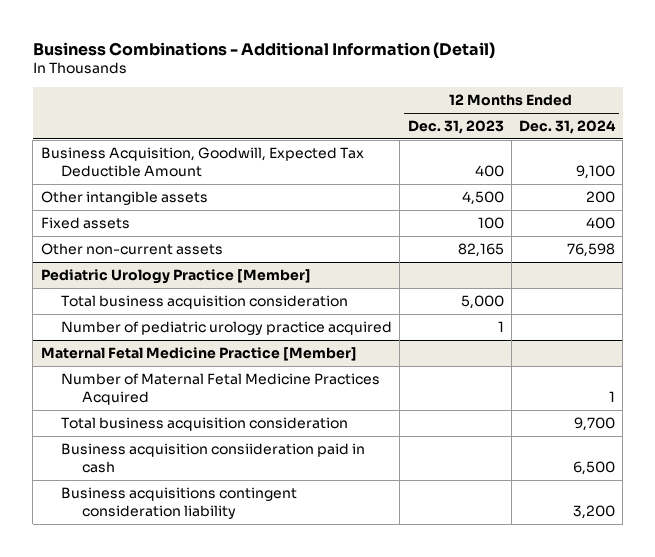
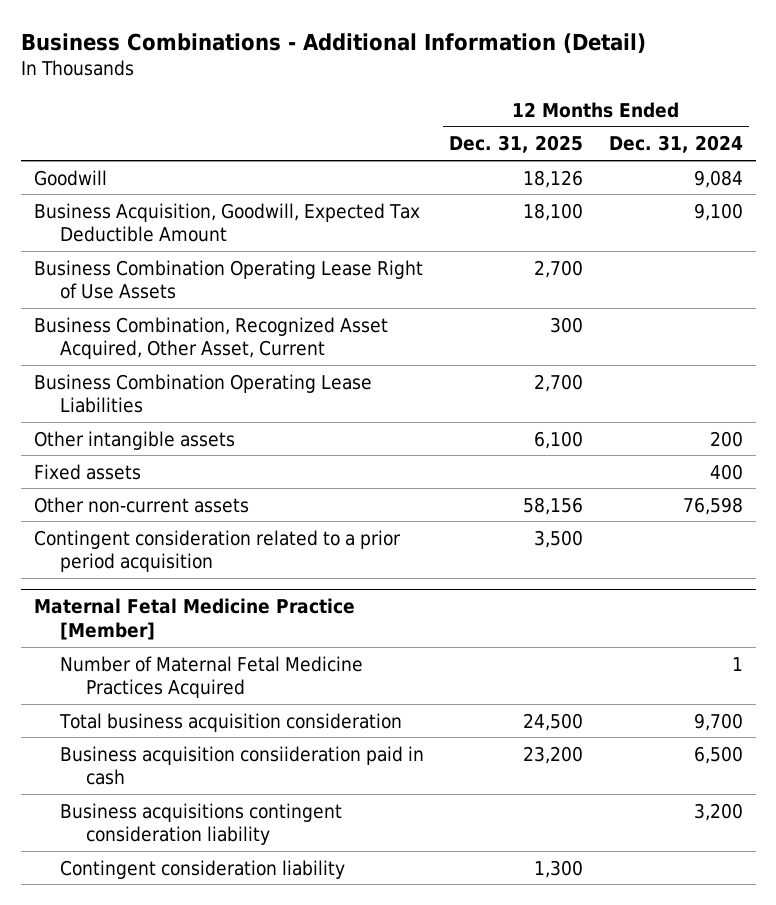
- | 12 Months Ended Dec. 31, 2023 | 12 Months Ended Dec. 31, 2024
+ | 12 Months Ended Dec. 31, 2025 | 12 Months Ended Dec. 31, 2024
+ Goodwill | 18,126 | 9,084
+ Business Combination Operating Lease Right of Use Assets | 2,700 |
+ Business Combination, Recognized Asset Acquired, Other Asset, Current | 300 |
+ Business Combination Operating Lease Liabilities | 2,700 |
- Pediatric Urology Practice [Member]
- Total business acquisition consideration | 5,000 |
- Number of pediatric urology practice acquired | 1 |
+ Contingent consideration related to a prior period acquisition | 3,500 |
@ Maternal Fetal Medicine Practice [Member]
+ Contingent consideration liability | 1,300 |

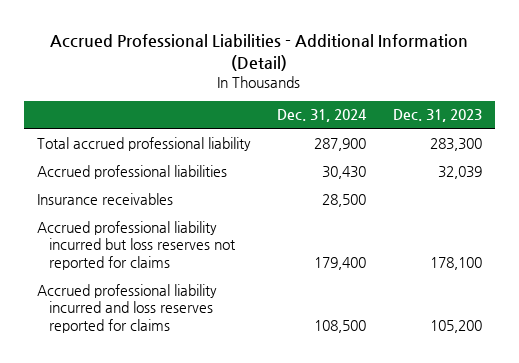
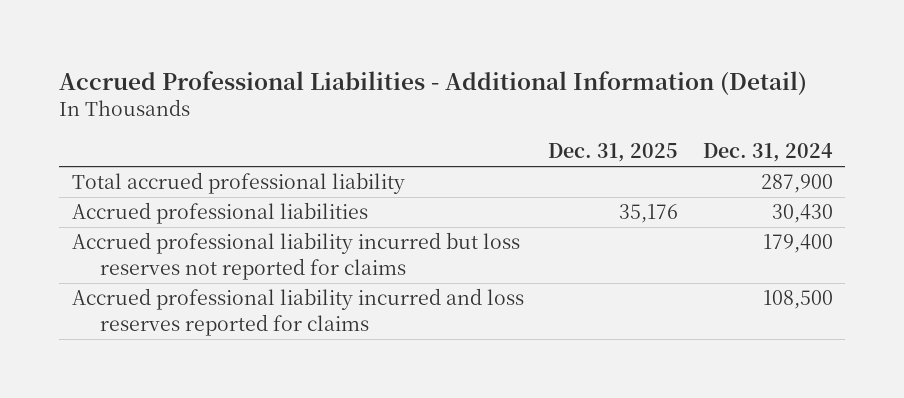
- | Dec. 31, 2024 | Dec. 31, 2023
+ | Dec. 31, 2025 | Dec. 31, 2024
- Insurance receivables | 28,500 |

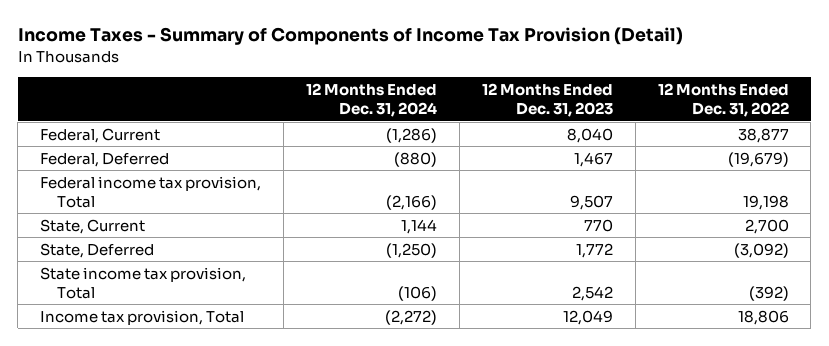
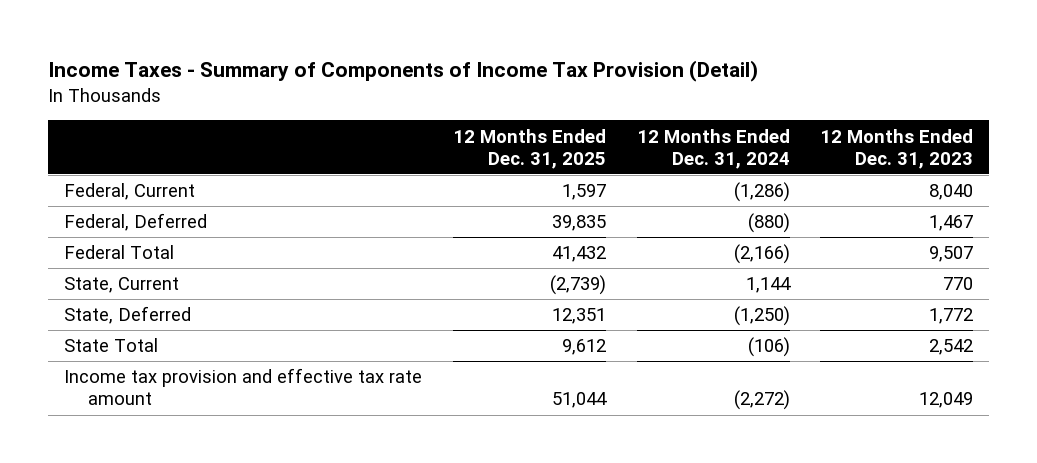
- | 12 Months Ended Dec. 31, 2024 | 12 Months Ended Dec. 31, 2023 | 12 Months Ended Dec. 31, 2022
+ | 12 Months Ended Dec. 31, 2025 | 12 Months Ended Dec. 31, 2024 | 12 Months Ended Dec. 31, 2023
- Federal income tax provision, Total | (2,166) | 9,507 | 19,198
+ Federal Total | 41,432 | (2,166) | 9,507
- State income tax provision, Total | (106) | 2,542 | (392)
- Income tax provision, Total | (2,272) | 12,049 | 18,806
+ State Total | 9,612 | (106) | 2,542
+ Income tax provision and effective tax rate amount | 51,044 | (2,272) | 12,049

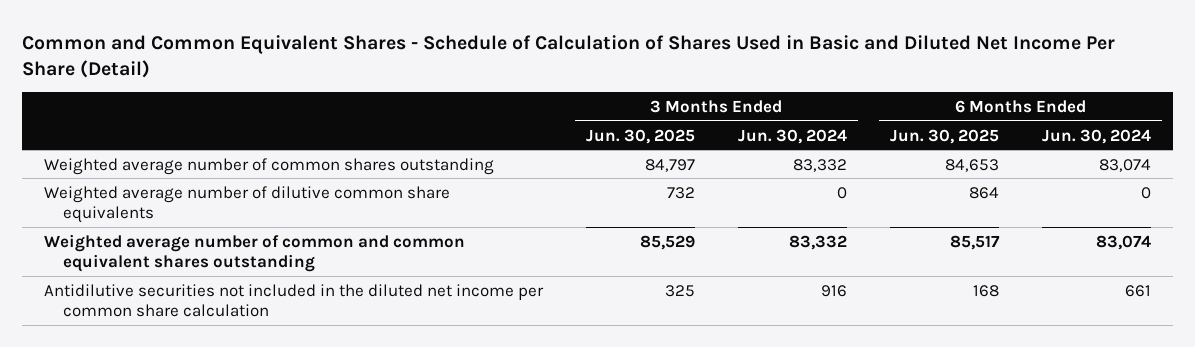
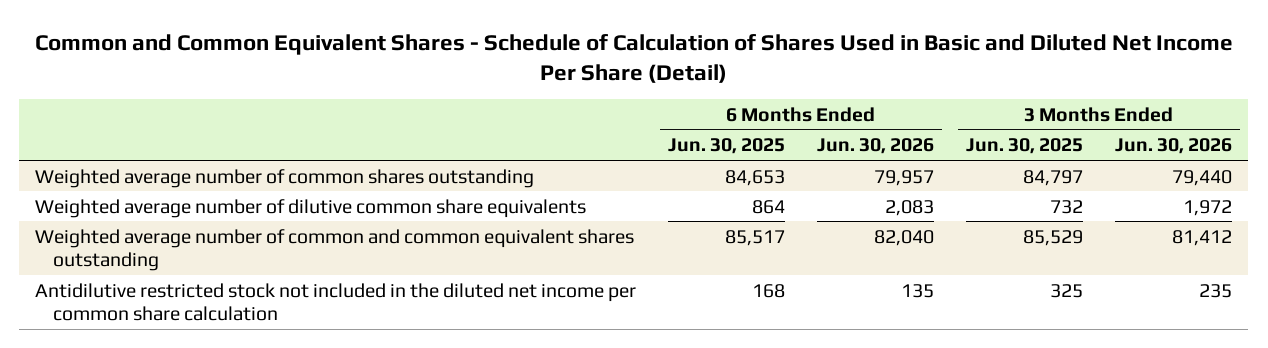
- | 3 Months Ended Jun. 30, 2025 | 3 Months Ended Jun. 30, 2024 | 6 Months Ended Jun. 30, 2025 | 6 Months Ended Jun. 30, 2024
+ | 6 Months Ended Jun. 30, 2025 | 6 Months Ended Jun. 30, 2026 | 3 Months Ended Jun. 30, 2025 | 3 Months Ended Jun. 30, 2026
- Antidilutive securities not included in the diluted net income per common share calculation | 325 | 916 | 168 | 661
+ Antidilutive restricted stock not included in the diluted net income per common share calculation | 168 | 135 | 325 | 235

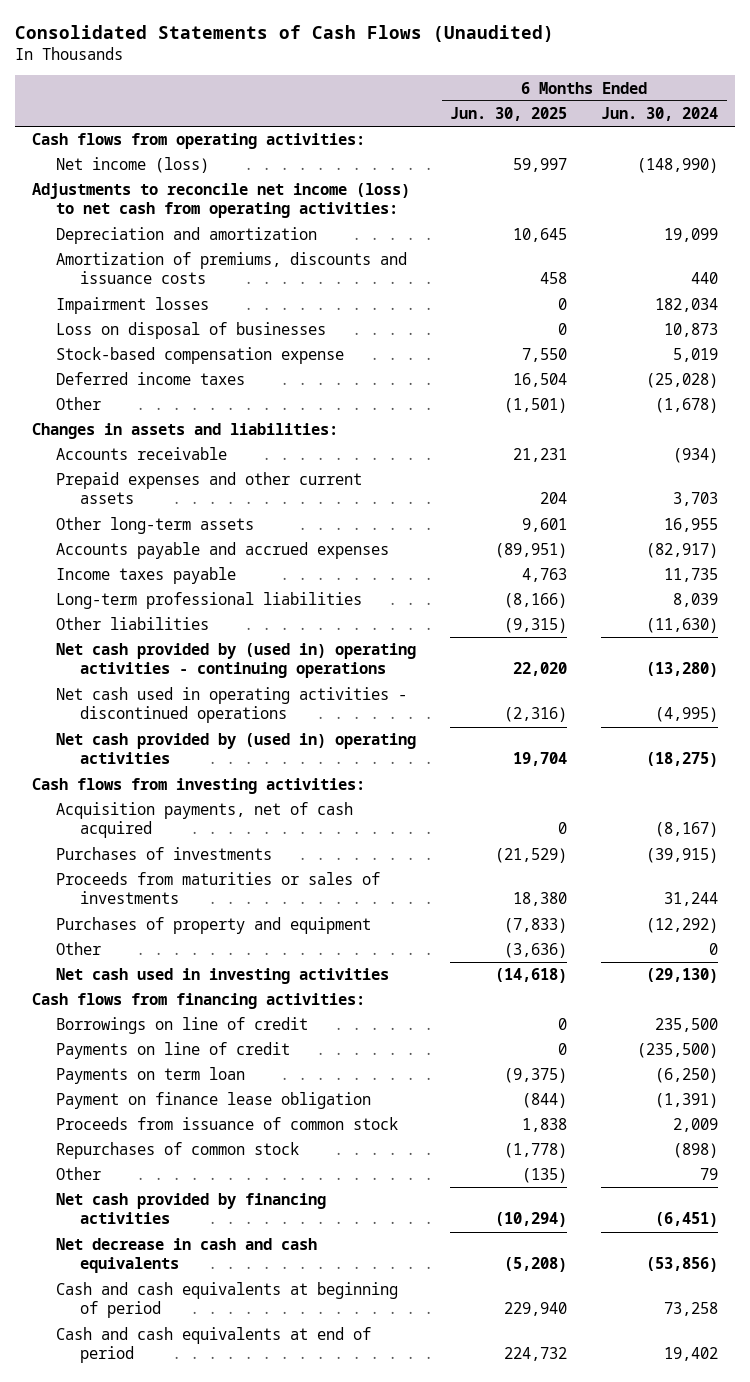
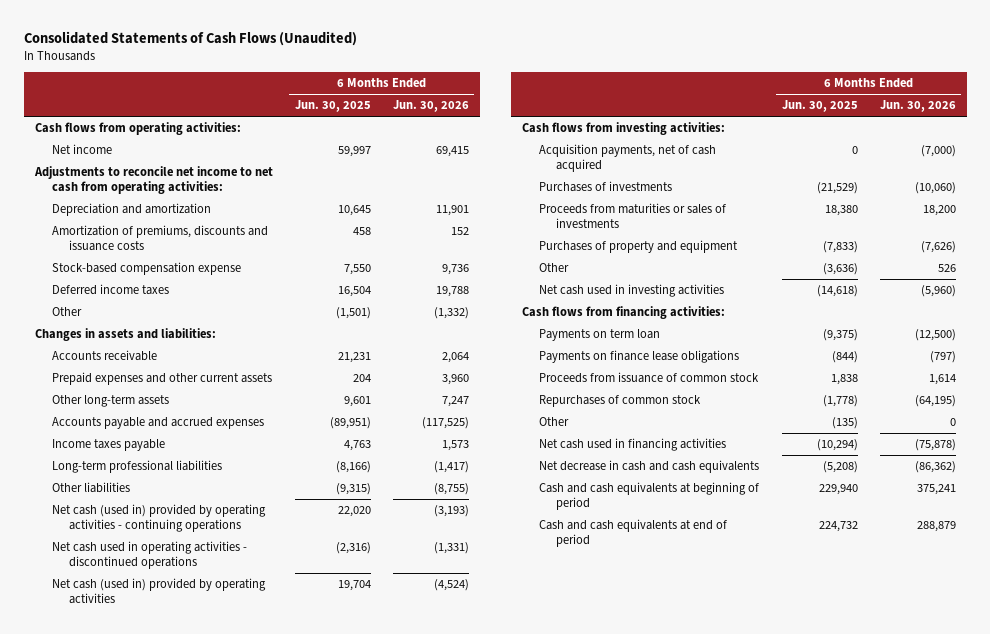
- | 6 Months Ended Jun. 30, 2025 | 6 Months Ended Jun. 30, 2024
+ | 6 Months Ended Jun. 30, 2025 | 6 Months Ended Jun. 30, 2026
- Net income (loss) | 59,997 | (148,990)
- Adjustments to reconcile net income (loss) to net cash from operating activities:
+ Net income | 59,997 | 69,415
+ Adjustments to reconcile net income to net cash from operating activities:
- Impairment losses | 0 | 182,034
- Loss on disposal of businesses | 0 | 10,873
- Net cash provided by (used in) operating activities - continuing operations | 22,020 | (13,280)
+ Net cash (used in) provided by operating activities - continuing operations | 22,020 | (3,193)
- Net cash provided by (used in) operating activities | 19,704 | (18,275)
+ Net cash (used in) provided by operating activities | 19,704 | (4,524)
- Borrowings on line of credit | 0 | 235,500
- Payments on line of credit | 0 | (235,500)
- Payment on finance lease obligation | (844) | (1,391)
+ Payments on finance lease obligations | (844) | (797)
- Net cash provided by financing activities | (10,294) | (6,451)
+ Net cash used in financing activities | (10,294) | (75,878)

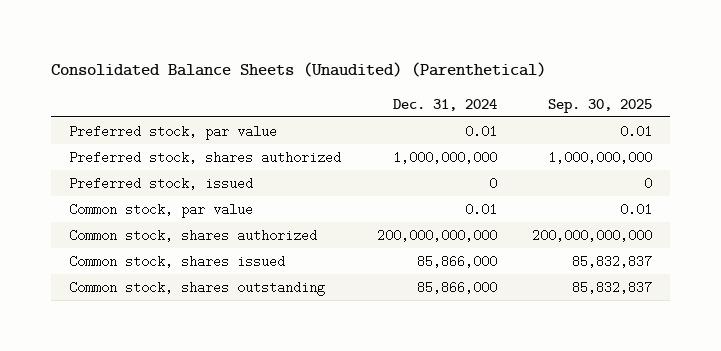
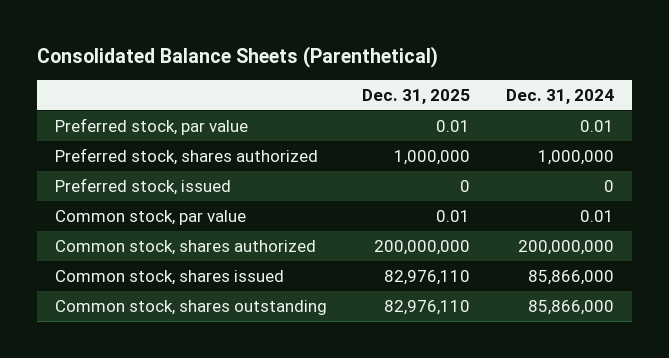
- Consolidated Balance Sheets (Unaudited) (Parenthetical)
+ Consolidated Balance Sheets (Parenthetical)
- | Dec. 31, 2024 | Sep. 30, 2025
+ | Dec. 31, 2025 | Dec. 31, 2024
- Preferred stock, shares authorized | 1,000,000,000 | 1,000,000,000
+ Preferred stock, shares authorized | 1,000,000 | 1,000,000
- Common stock, shares authorized | 200,000,000,000 | 200,000,000,000
+ Common stock, shares authorized | 200,000,000 | 200,000,000

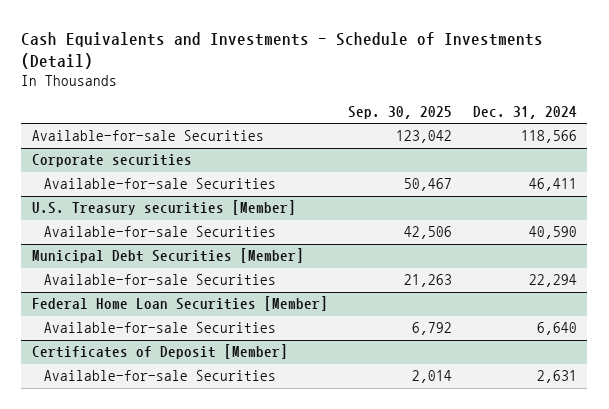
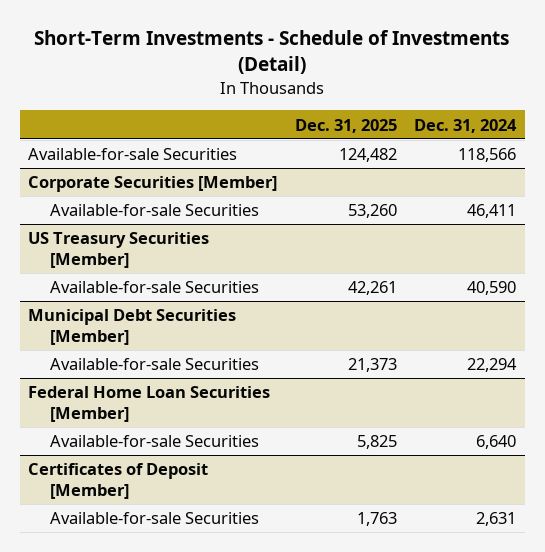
- Cash Equivalents and Investments - Schedule of Investments (Detail)
+ Short-Term Investments - Schedule of Investments (Detail)
- | Sep. 30, 2025 | Dec. 31, 2024
+ | Dec. 31, 2025 | Dec. 31, 2024
- Corporate securities
+ Corporate Securities [Member]
- U.S. Treasury securities [Member]
+ US Treasury Securities [Member]

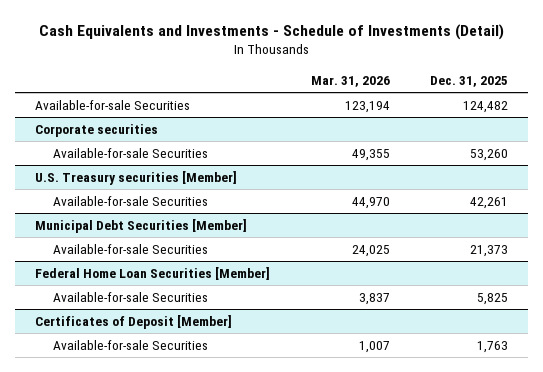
- Short-Term Investments - Schedule of Investments (Detail)
+ Cash Equivalents and Investments - Schedule of Investments (Detail)
- | Dec. 31, 2025 | Dec. 31, 2024
+ | Mar. 31, 2026 | Dec. 31, 2025
- Corporate Securities [Member]
+ Corporate securities
- US Treasury Securities [Member]
+ U.S. Treasury securities [Member]

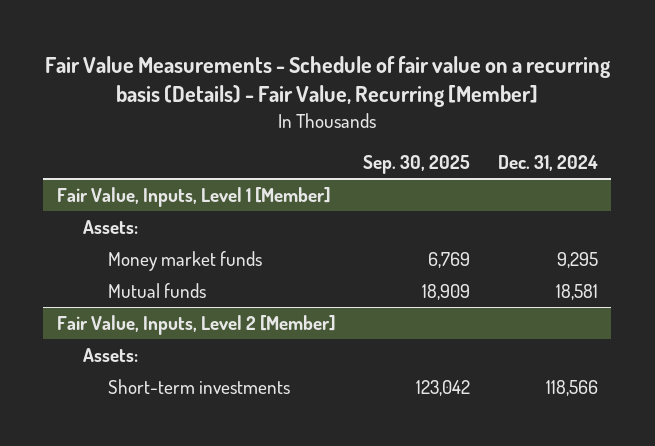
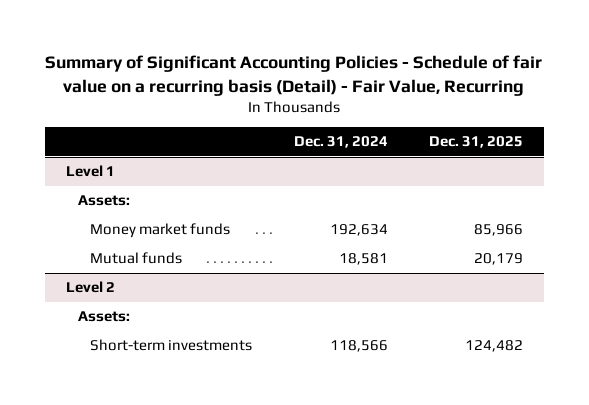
- Fair Value Measurements - Schedule of fair value on a recurring basis (Details) - Fair Value, Recurring [Member]
+ Summary of Significant Accounting Policies - Schedule of fair value on a recurring basis (Detail) - Fair Value, Recurring
- | Sep. 30, 2025 | Dec. 31, 2024
+ | Dec. 31, 2024 | Dec. 31, 2025
- Fair Value, Inputs, Level 1 [Member]
+ Level 1
- Money market funds | 6,769 | 9,295
+ Money market funds | 192,634 | 85,966
- Fair Value, Inputs, Level 2 [Member]
+ Level 2

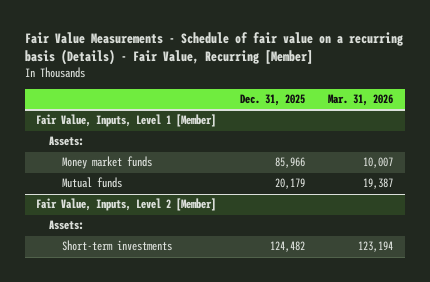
- Summary of Significant Accounting Policies - Schedule of fair value on a recurring basis (Detail) - Fair Value, Recurring
+ Fair Value Measurements - Schedule of fair value on a recurring basis (Details) - Fair Value, Recurring [Member]
- | Dec. 31, 2024 | Dec. 31, 2025
+ | Dec. 31, 2025 | Mar. 31, 2026
- Level 1
+ Fair Value, Inputs, Level 1 [Member]
- Level 2
+ Fair Value, Inputs, Level 2 [Member]

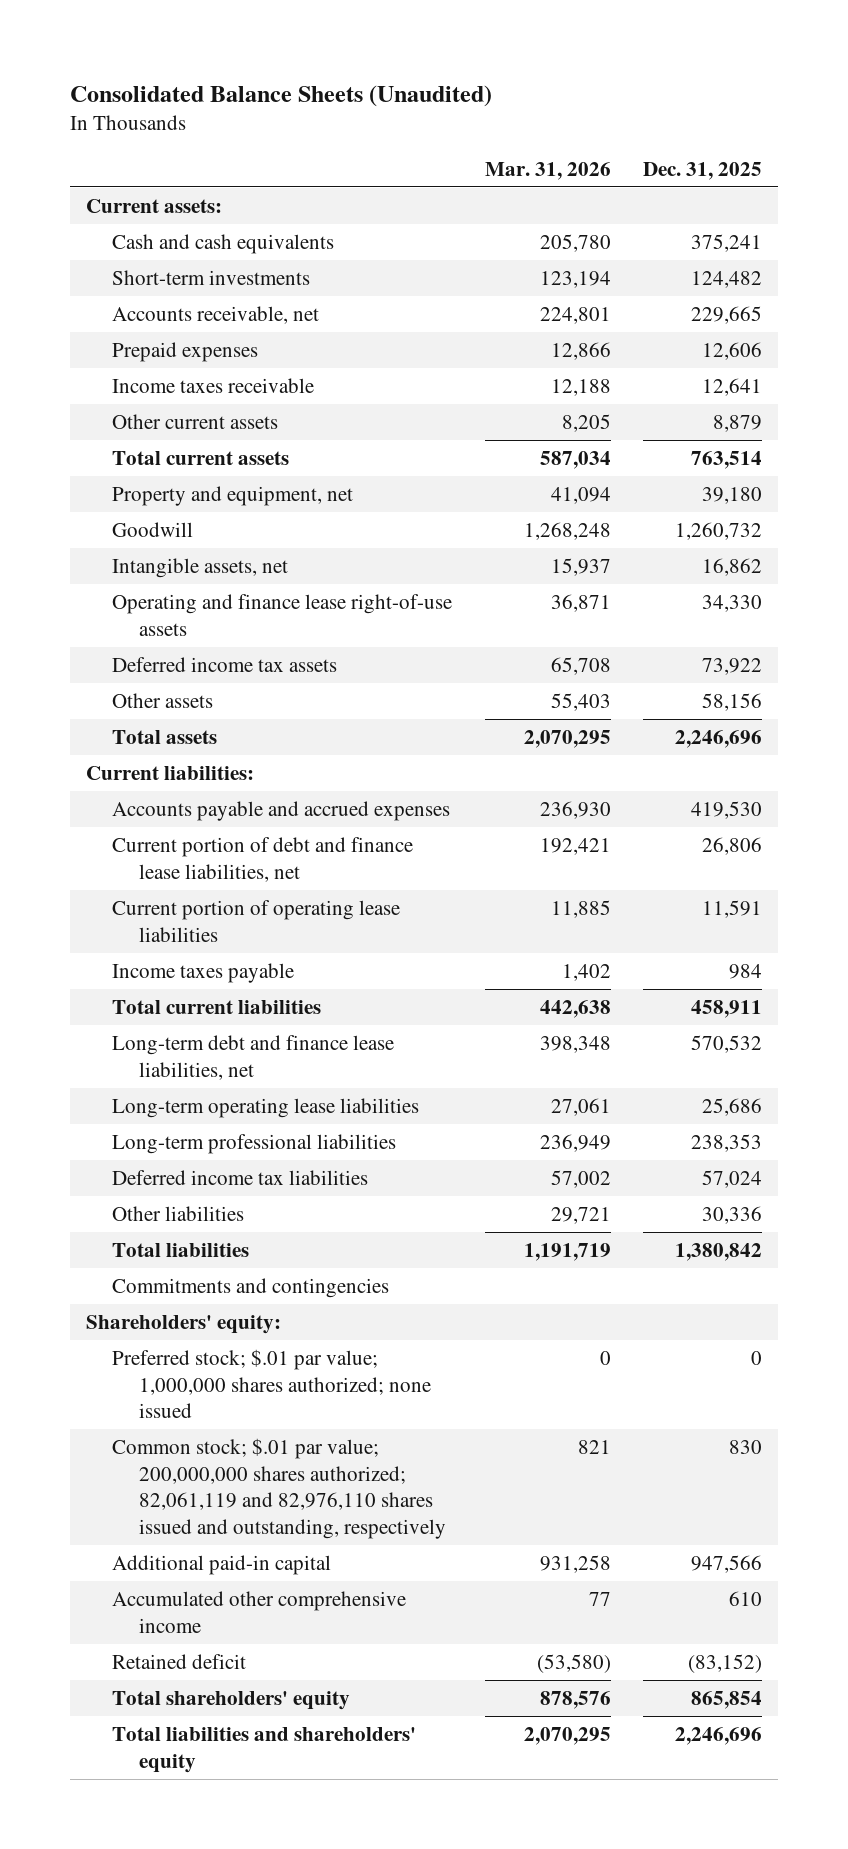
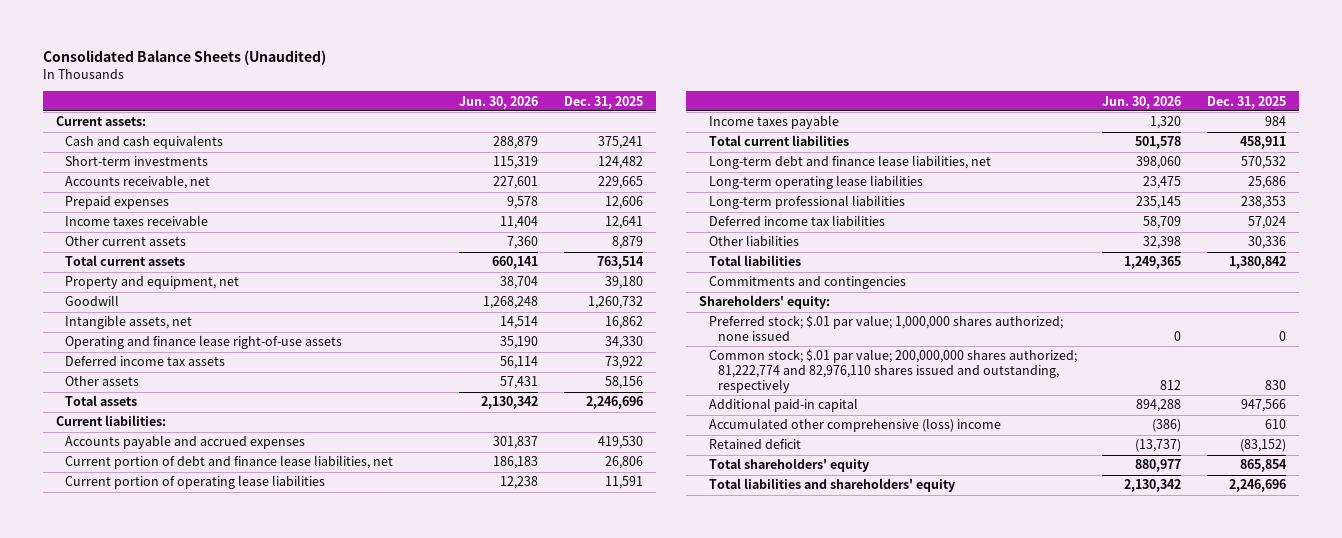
- | Mar. 31, 2026 | Dec. 31, 2025
+ | Jun. 30, 2026 | Dec. 31, 2025
- Common stock; $.01 par value; 200,000,000 shares authorized; 82,061,119 and 82,976,110 shares issued and outstanding, respectively | 821 | 830
+ Common stock; $.01 par value; 200,000,000 shares authorized; 81,222,774 and 82,976,110 shares issued and outstanding, respectively | 812 | 830
- Accumulated other comprehensive income | 77 | 610
+ Accumulated other comprehensive (loss) income | (386) | 610

